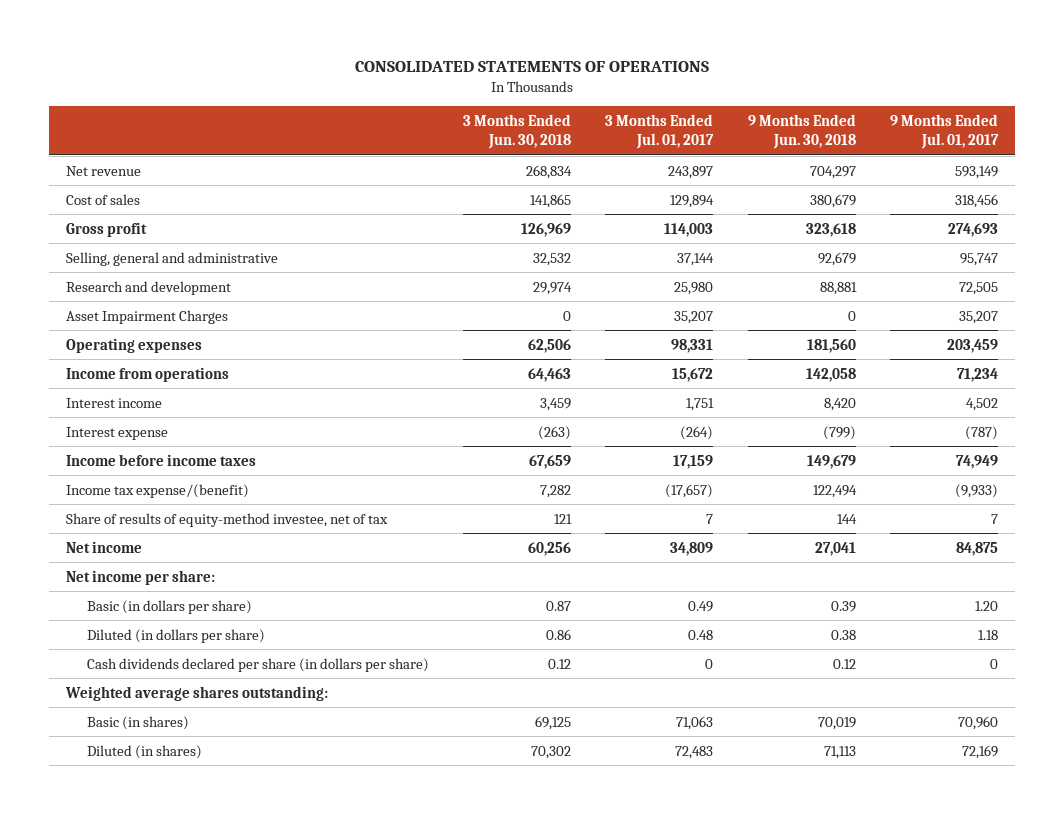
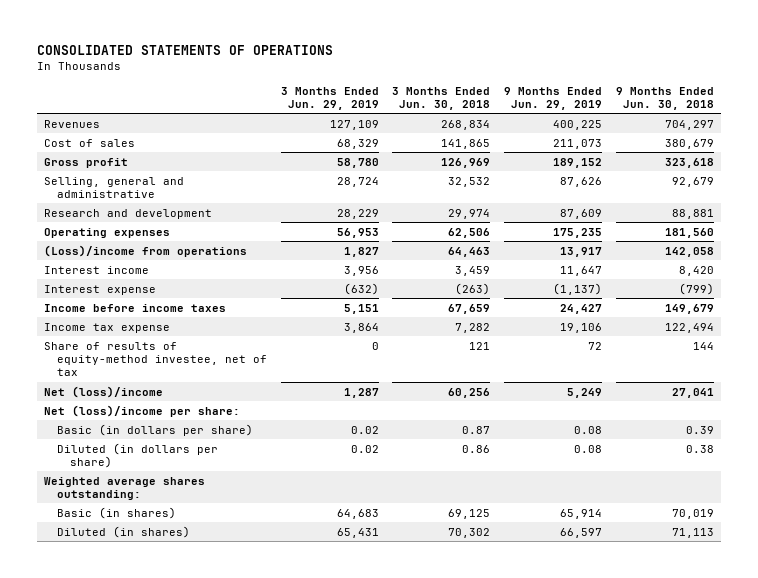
- | 3 Months Ended Jun. 30, 2018 | 3 Months Ended Jul. 01, 2017 | 9 Months Ended Jun. 30, 2018 | 9 Months Ended Jul. 01, 2017
+ | 3 Months Ended Jun. 29, 2019 | 3 Months Ended Jun. 30, 2018 | 9 Months Ended Jun. 29, 2019 | 9 Months Ended Jun. 30, 2018
- Net revenue | 268,834 | 243,897 | 704,297 | 593,149
+ Revenues | 127,109 | 268,834 | 400,225 | 704,297
- Asset Impairment Charges | 0 | 35,207 | 0 | 35,207
- Income from operations | 64,463 | 15,672 | 142,058 | 71,234
+ (Loss)/income from operations | 1,827 | 64,463 | 13,917 | 142,058
- Income tax expense/(benefit) | 7,282 | (17,657) | 122,494 | (9,933)
+ Income tax expense | 3,864 | 7,282 | 19,106 | 122,494
- Net income | 60,256 | 34,809 | 27,041 | 84,875
- Net income per share:
+ Net (loss)/income | 1,287 | 60,256 | 5,249 | 27,041
+ Net (loss)/income per share:
- Cash dividends declared per share (in dollars per share) | 0.12 | 0 | 0.12 | 0

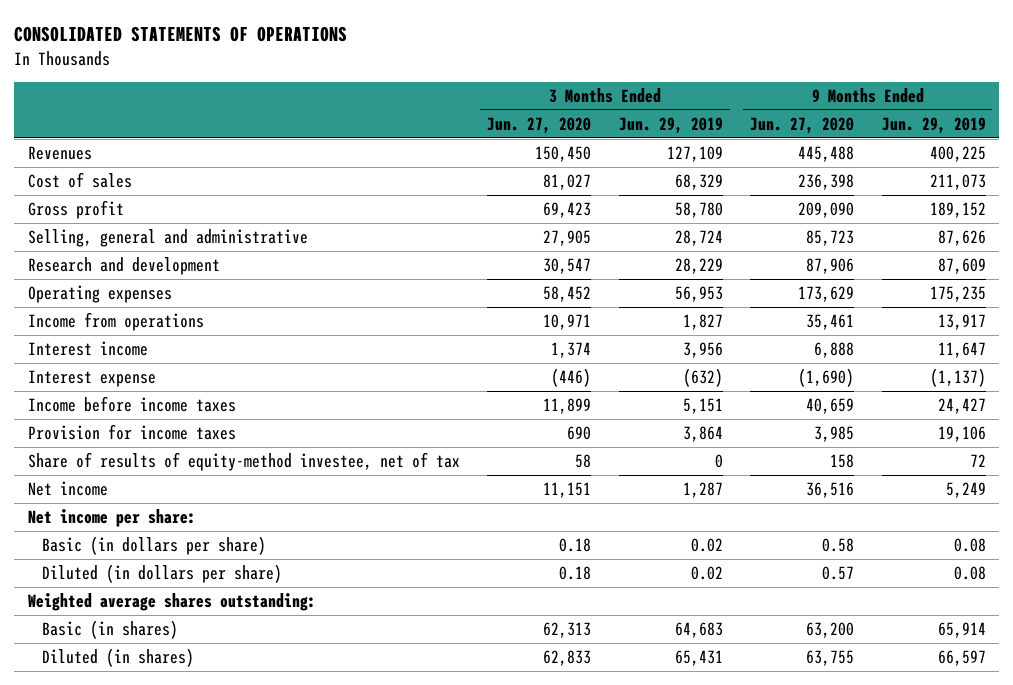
- | 3 Months Ended Jun. 29, 2019 | 3 Months Ended Jun. 30, 2018 | 9 Months Ended Jun. 29, 2019 | 9 Months Ended Jun. 30, 2018
+ | 3 Months Ended Jun. 27, 2020 | 3 Months Ended Jun. 29, 2019 | 9 Months Ended Jun. 27, 2020 | 9 Months Ended Jun. 29, 2019
- (Loss)/income from operations | 1,827 | 64,463 | 13,917 | 142,058
+ Income from operations | 10,971 | 1,827 | 35,461 | 13,917
- Income tax expense | 3,864 | 7,282 | 19,106 | 122,494
+ Provision for income taxes | 690 | 3,864 | 3,985 | 19,106
- Net (loss)/income | 1,287 | 60,256 | 5,249 | 27,041
- Net (loss)/income per share:
+ Net income | 11,151 | 1,287 | 36,516 | 5,249
+ Net income per share:

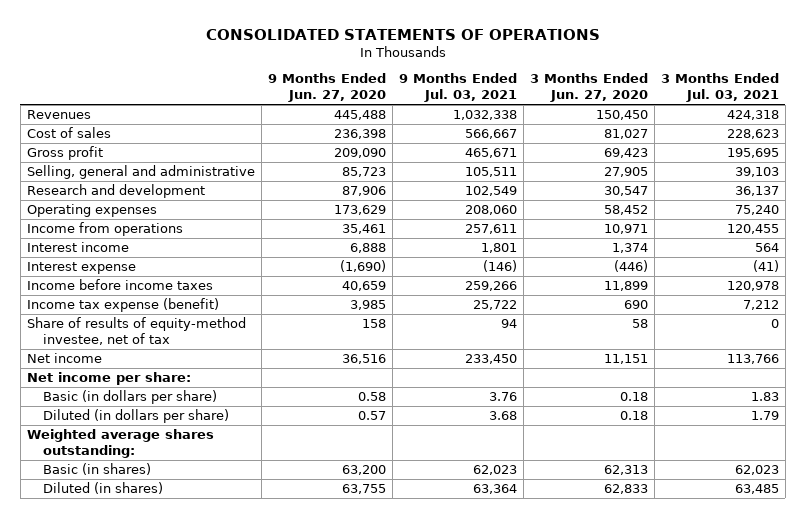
- | 3 Months Ended Jun. 27, 2020 | 3 Months Ended Jun. 29, 2019 | 9 Months Ended Jun. 27, 2020 | 9 Months Ended Jun. 29, 2019
+ | 9 Months Ended Jun. 27, 2020 | 9 Months Ended Jul. 03, 2021 | 3 Months Ended Jun. 27, 2020 | 3 Months Ended Jul. 03, 2021
- Provision for income taxes | 690 | 3,864 | 3,985 | 19,106
+ Income tax expense (benefit) | 3,985 | 25,722 | 690 | 7,212

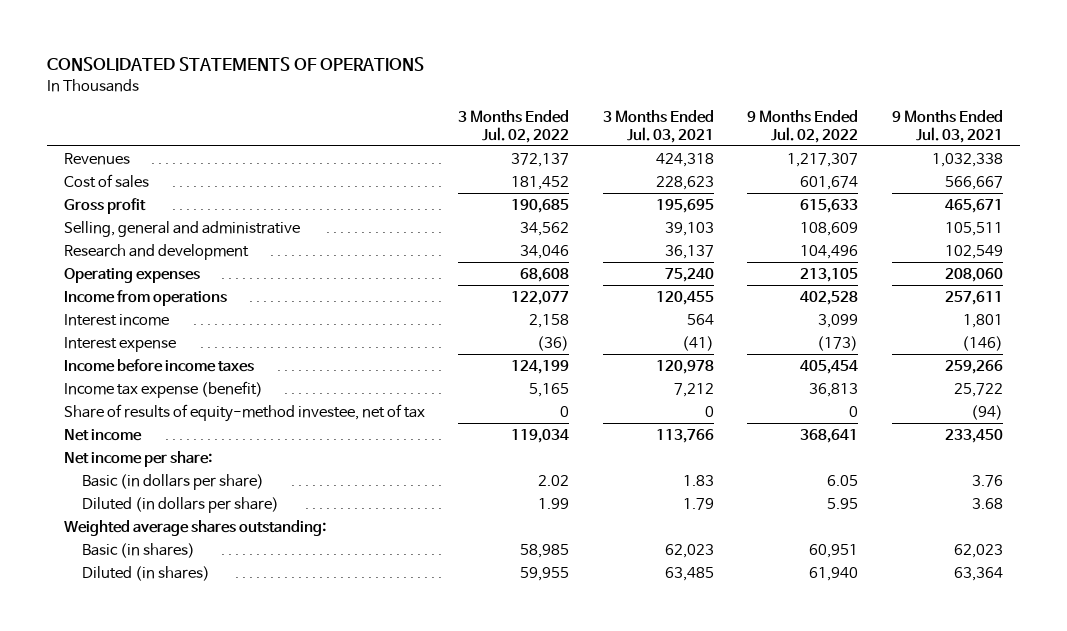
- | 9 Months Ended Jun. 27, 2020 | 9 Months Ended Jul. 03, 2021 | 3 Months Ended Jun. 27, 2020 | 3 Months Ended Jul. 03, 2021
+ | 3 Months Ended Jul. 02, 2022 | 3 Months Ended Jul. 03, 2021 | 9 Months Ended Jul. 02, 2022 | 9 Months Ended Jul. 03, 2021
- Share of results of equity-method investee, net of tax | 158 | 94 | 58 | 0
+ Share of results of equity-method investee, net of tax | 0 | 0 | 0 | (94)

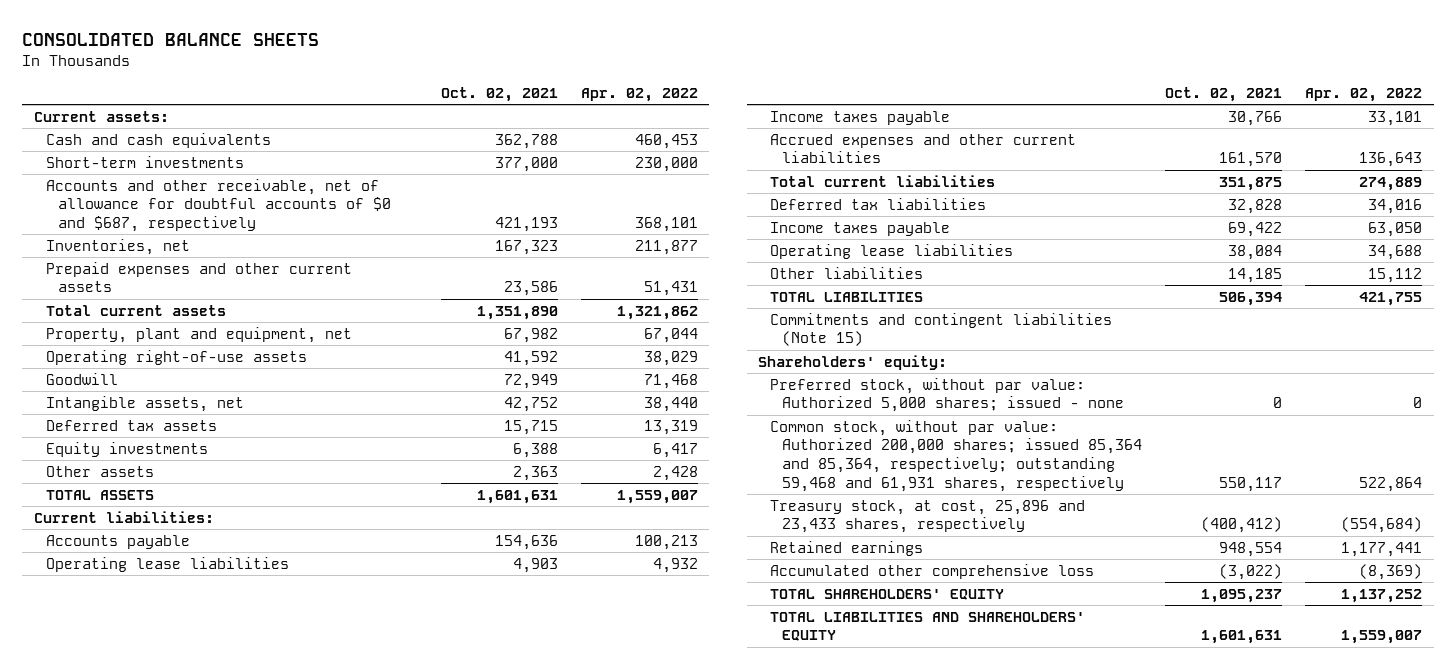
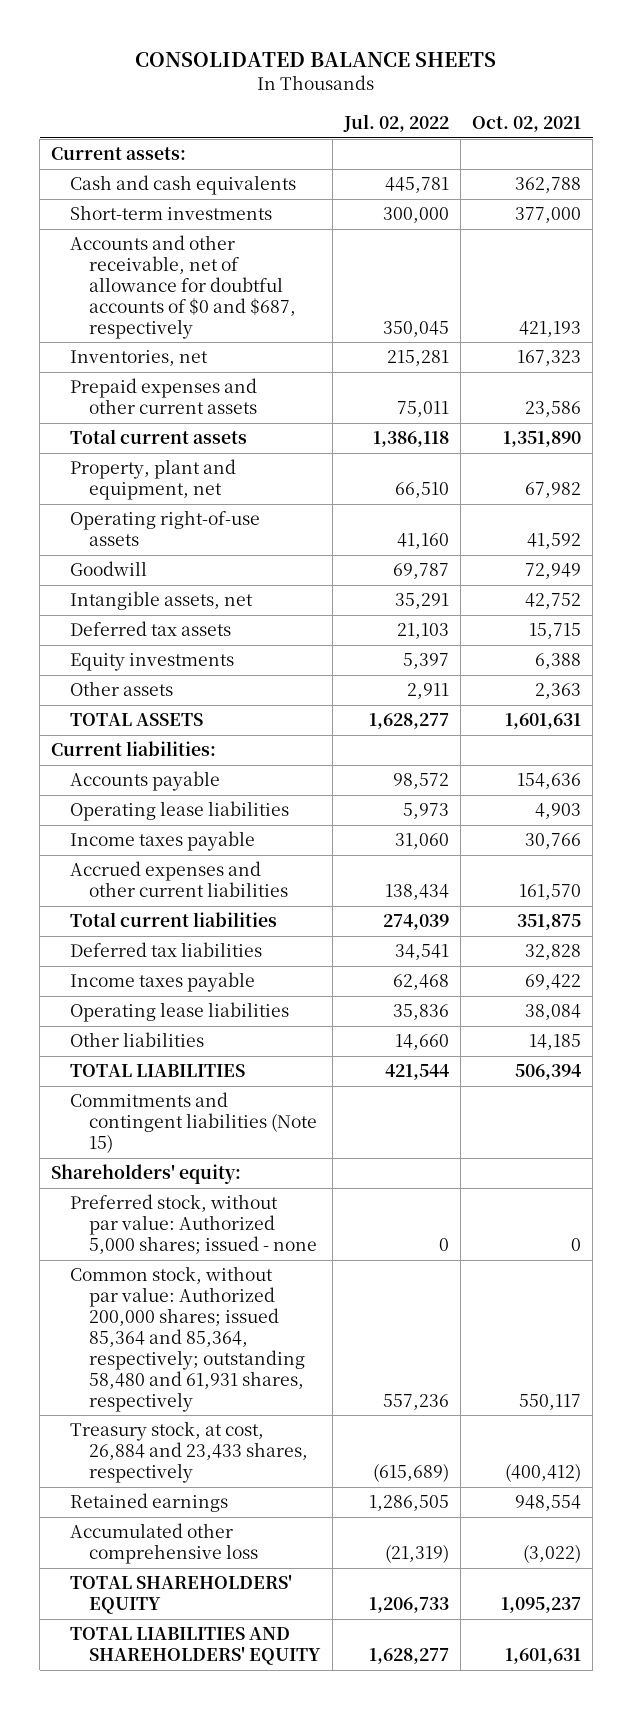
- | Oct. 02, 2021 | Apr. 02, 2022
+ | Jul. 02, 2022 | Oct. 02, 2021
- Common stock, without par value: Authorized 200,000 shares; issued 85,364 and 85,364, respectively; outstanding 59,468 and 61,931 shares, respectively | 550,117 | 522,864
- Treasury stock, at cost, 25,896 and 23,433 shares, respectively | (400,412) | (554,684)
+ Common stock, without par value: Authorized 200,000 shares; issued 85,364 and 85,364, respectively; outstanding 58,480 and 61,931 shares, respectively | 557,236 | 550,117
+ Treasury stock, at cost, 26,884 and 23,433 shares, respectively | (615,689) | (400,412)

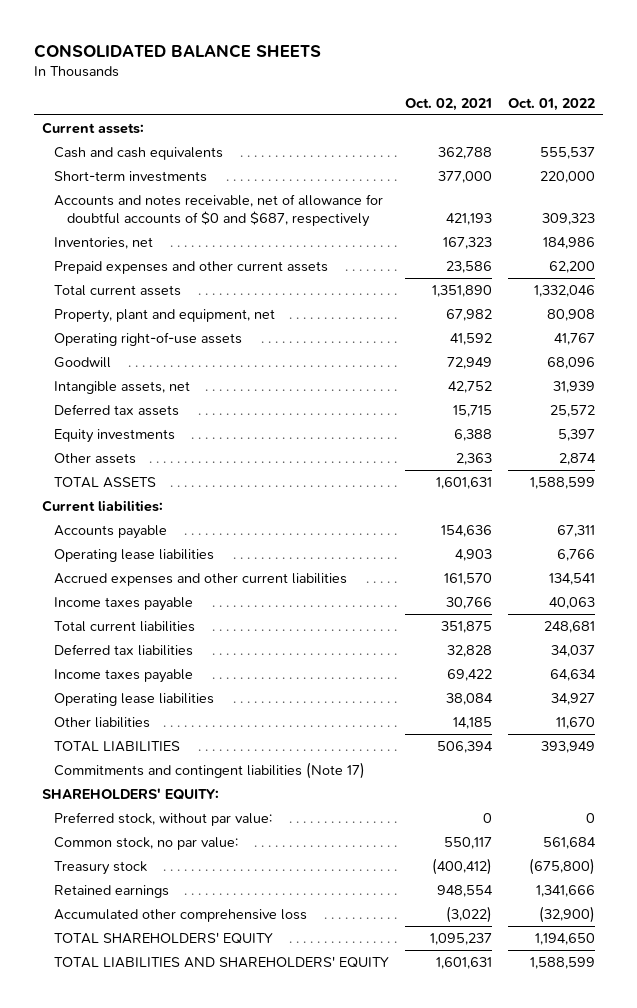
- | Jul. 02, 2022 | Oct. 02, 2021
+ | Oct. 02, 2021 | Oct. 01, 2022
- Accounts and other receivable, net of allowance for doubtful accounts of $0 and $687, respectively | 350,045 | 421,193
+ Accounts and notes receivable, net of allowance for doubtful accounts of $0 and $687, respectively | 421,193 | 309,323
moved down: Income taxes payable | 30,766 | 40,063
- Commitments and contingent liabilities (Note 15)
- Shareholders' equity:
- Preferred stock, without par value: Authorized 5,000 shares; issued - none | 0 | 0
- Common stock, without par value: Authorized 200,000 shares; issued 85,364 and 85,364, respectively; outstanding 58,480 and 61,931 shares, respectively | 557,236 | 550,117
- Treasury stock, at cost, 26,884 and 23,433 shares, respectively | (615,689) | (400,412)
+ Commitments and contingent liabilities (Note 17)
+ SHAREHOLDERS' EQUITY:
+ Preferred stock, without par value: | 0 | 0
+ Common stock, no par value: | 550,117 | 561,684
+ Treasury stock | (400,412) | (675,800)

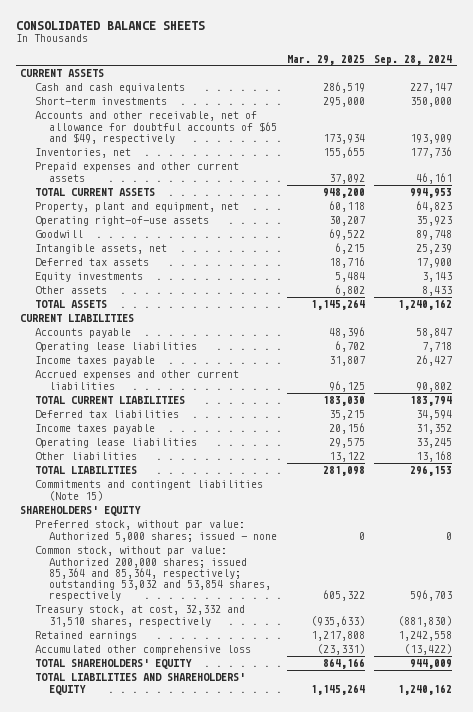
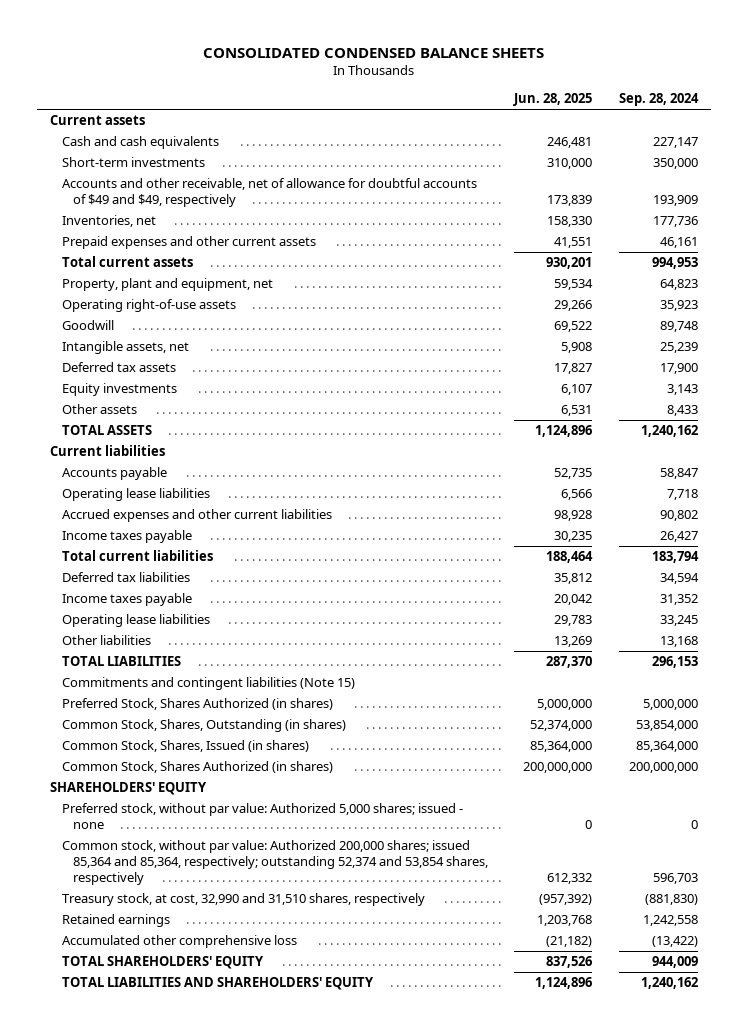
- CONSOLIDATED BALANCE SHEETS
+ CONSOLIDATED CONDENSED BALANCE SHEETS
- | Mar. 29, 2025 | Sep. 28, 2024
+ | Jun. 28, 2025 | Sep. 28, 2024
- CURRENT ASSETS
+ Current assets
- Accounts and other receivable, net of allowance for doubtful accounts of $65 and $49, respectively | 173,934 | 193,909
+ Accounts and other receivable, net of allowance for doubtful accounts of $49 and $49, respectively | 173,839 | 193,909
- TOTAL CURRENT ASSETS | 948,200 | 994,953
+ Total current assets | 930,201 | 994,953
- CURRENT LIABILITIES
+ Current liabilities
- TOTAL CURRENT LIABILITIES | 183,030 | 183,794
moved down: Income taxes payable | 30,235 | 26,427
+ Total current liabilities | 188,464 | 183,794
+ Preferred Stock, Shares Authorized (in shares) | 5,000,000 | 5,000,000
+ Common Stock, Shares, Outstanding (in shares) | 52,374,000 | 53,854,000
+ Common Stock, Shares, Issued (in shares) | 85,364,000 | 85,364,000
+ Common Stock, Shares Authorized (in shares) | 200,000,000 | 200,000,000
- Common stock, without par value: Authorized 200,000 shares; issued 85,364 and 85,364, respectively; outstanding 53,032 and 53,854 shares, respectively | 605,322 | 596,703
- Treasury stock, at cost, 32,332 and 31,510 shares, respectively | (935,633) | (881,830)
+ Common stock, without par value: Authorized 200,000 shares; issued 85,364 and 85,364, respectively; outstanding 52,374 and 53,854 shares, respectively | 612,332 | 596,703
+ Treasury stock, at cost, 32,990 and 31,510 shares, respectively | (957,392) | (881,830)

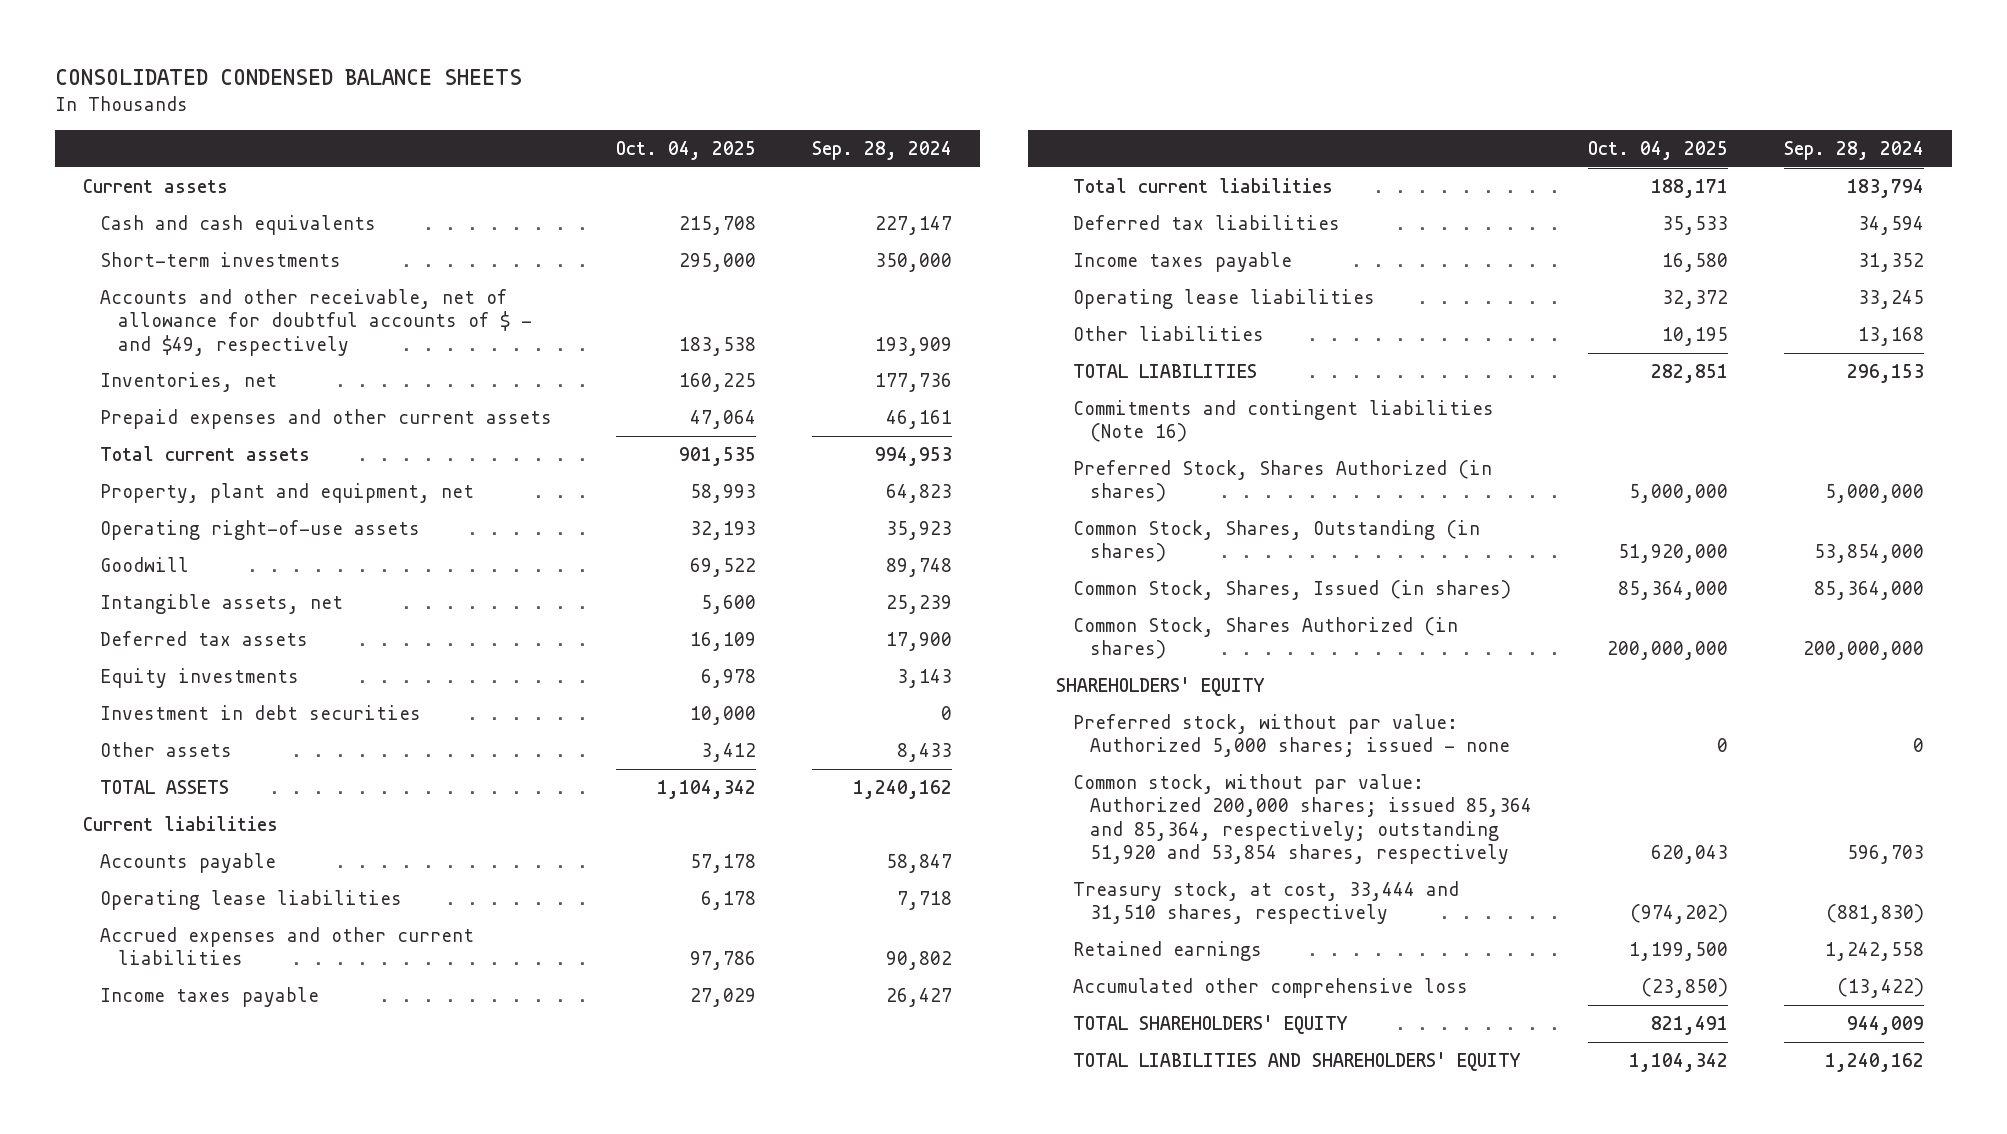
- | Jun. 28, 2025 | Sep. 28, 2024
+ | Oct. 04, 2025 | Sep. 28, 2024
- Accounts and other receivable, net of allowance for doubtful accounts of $49 and $49, respectively | 173,839 | 193,909
+ Accounts and other receivable, net of allowance for doubtful accounts of $ - and $49, respectively | 183,538 | 193,909
+ Investment in debt securities | 10,000 | 0
- Commitments and contingent liabilities (Note 15)
+ Commitments and contingent liabilities (Note 16)
- Common stock, without par value: Authorized 200,000 shares; issued 85,364 and 85,364, respectively; outstanding 52,374 and 53,854 shares, respectively | 612,332 | 596,703
- Treasury stock, at cost, 32,990 and 31,510 shares, respectively | (957,392) | (881,830)
+ Common stock, without par value: Authorized 200,000 shares; issued 85,364 and 85,364, respectively; outstanding 51,920 and 53,854 shares, respectively | 620,043 | 596,703
+ Treasury stock, at cost, 33,444 and 31,510 shares, respectively | (974,202) | (881,830)

